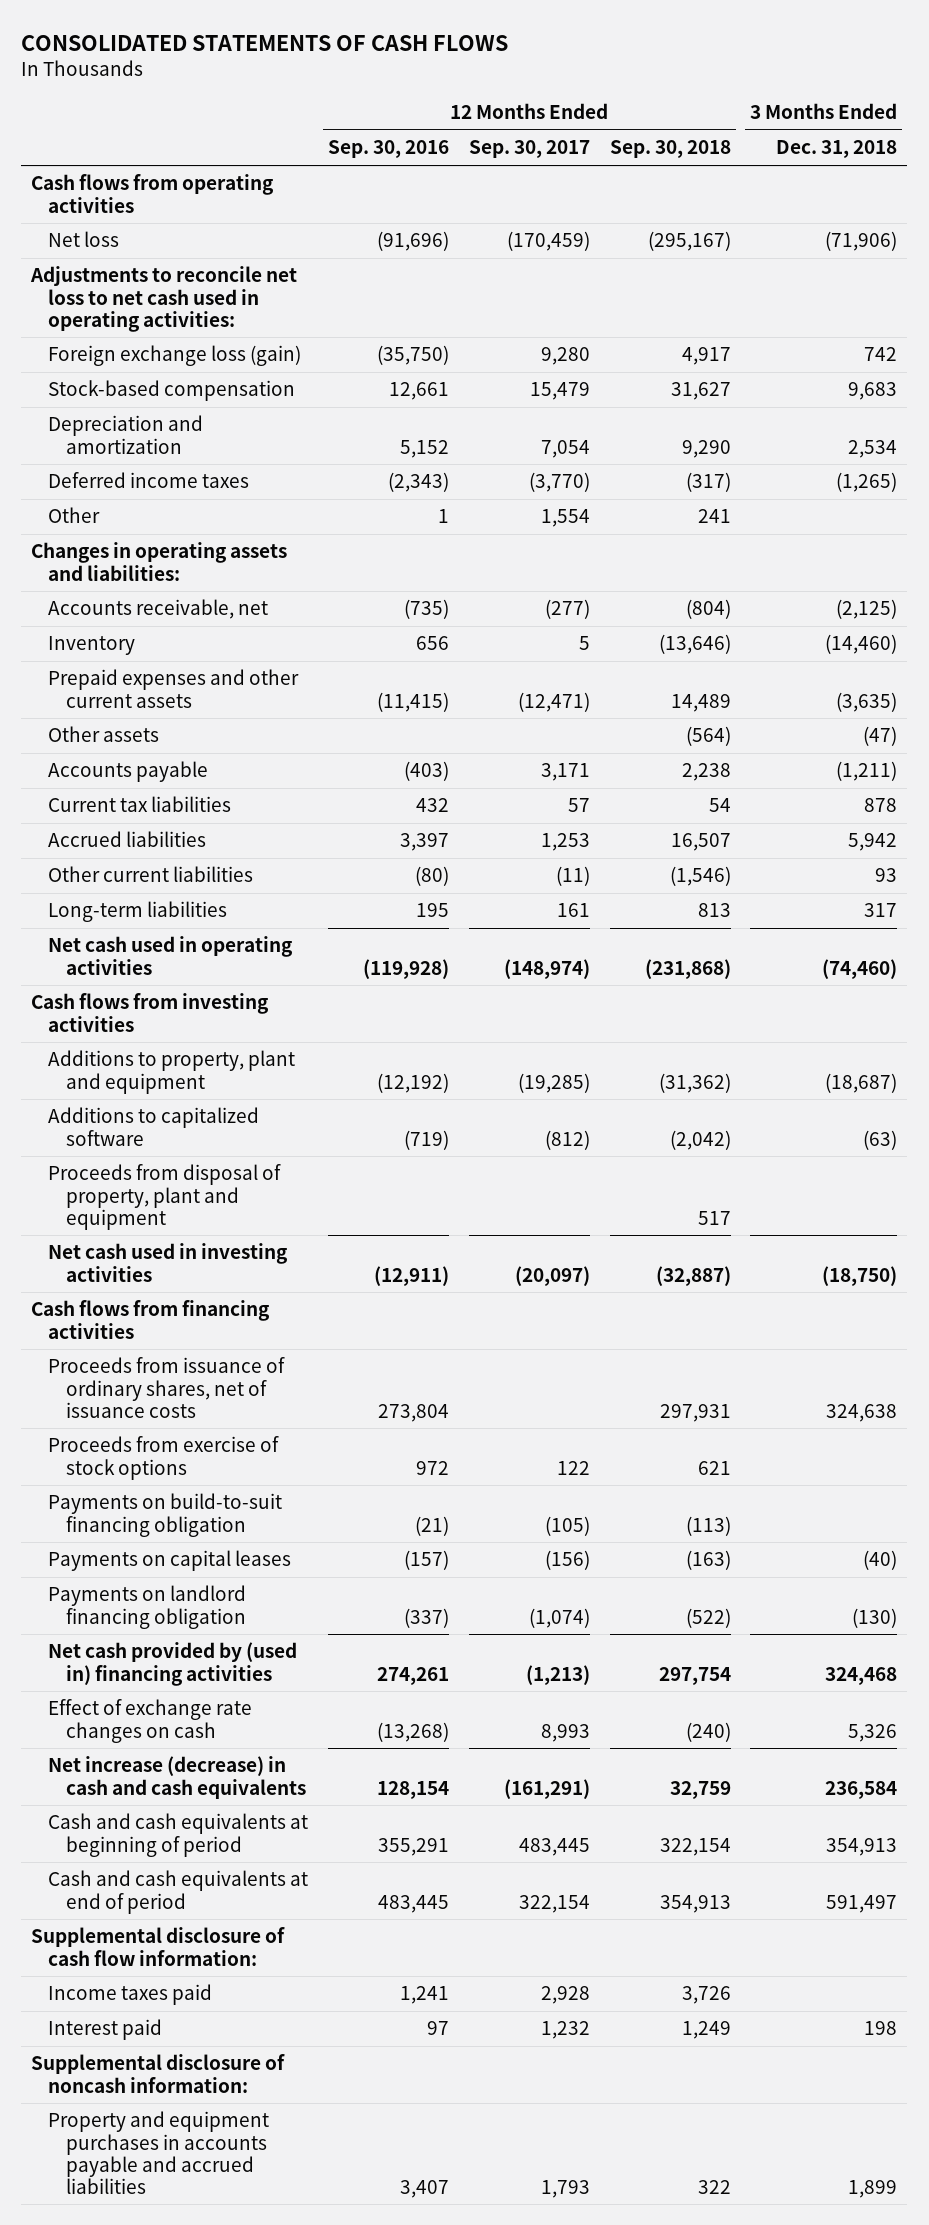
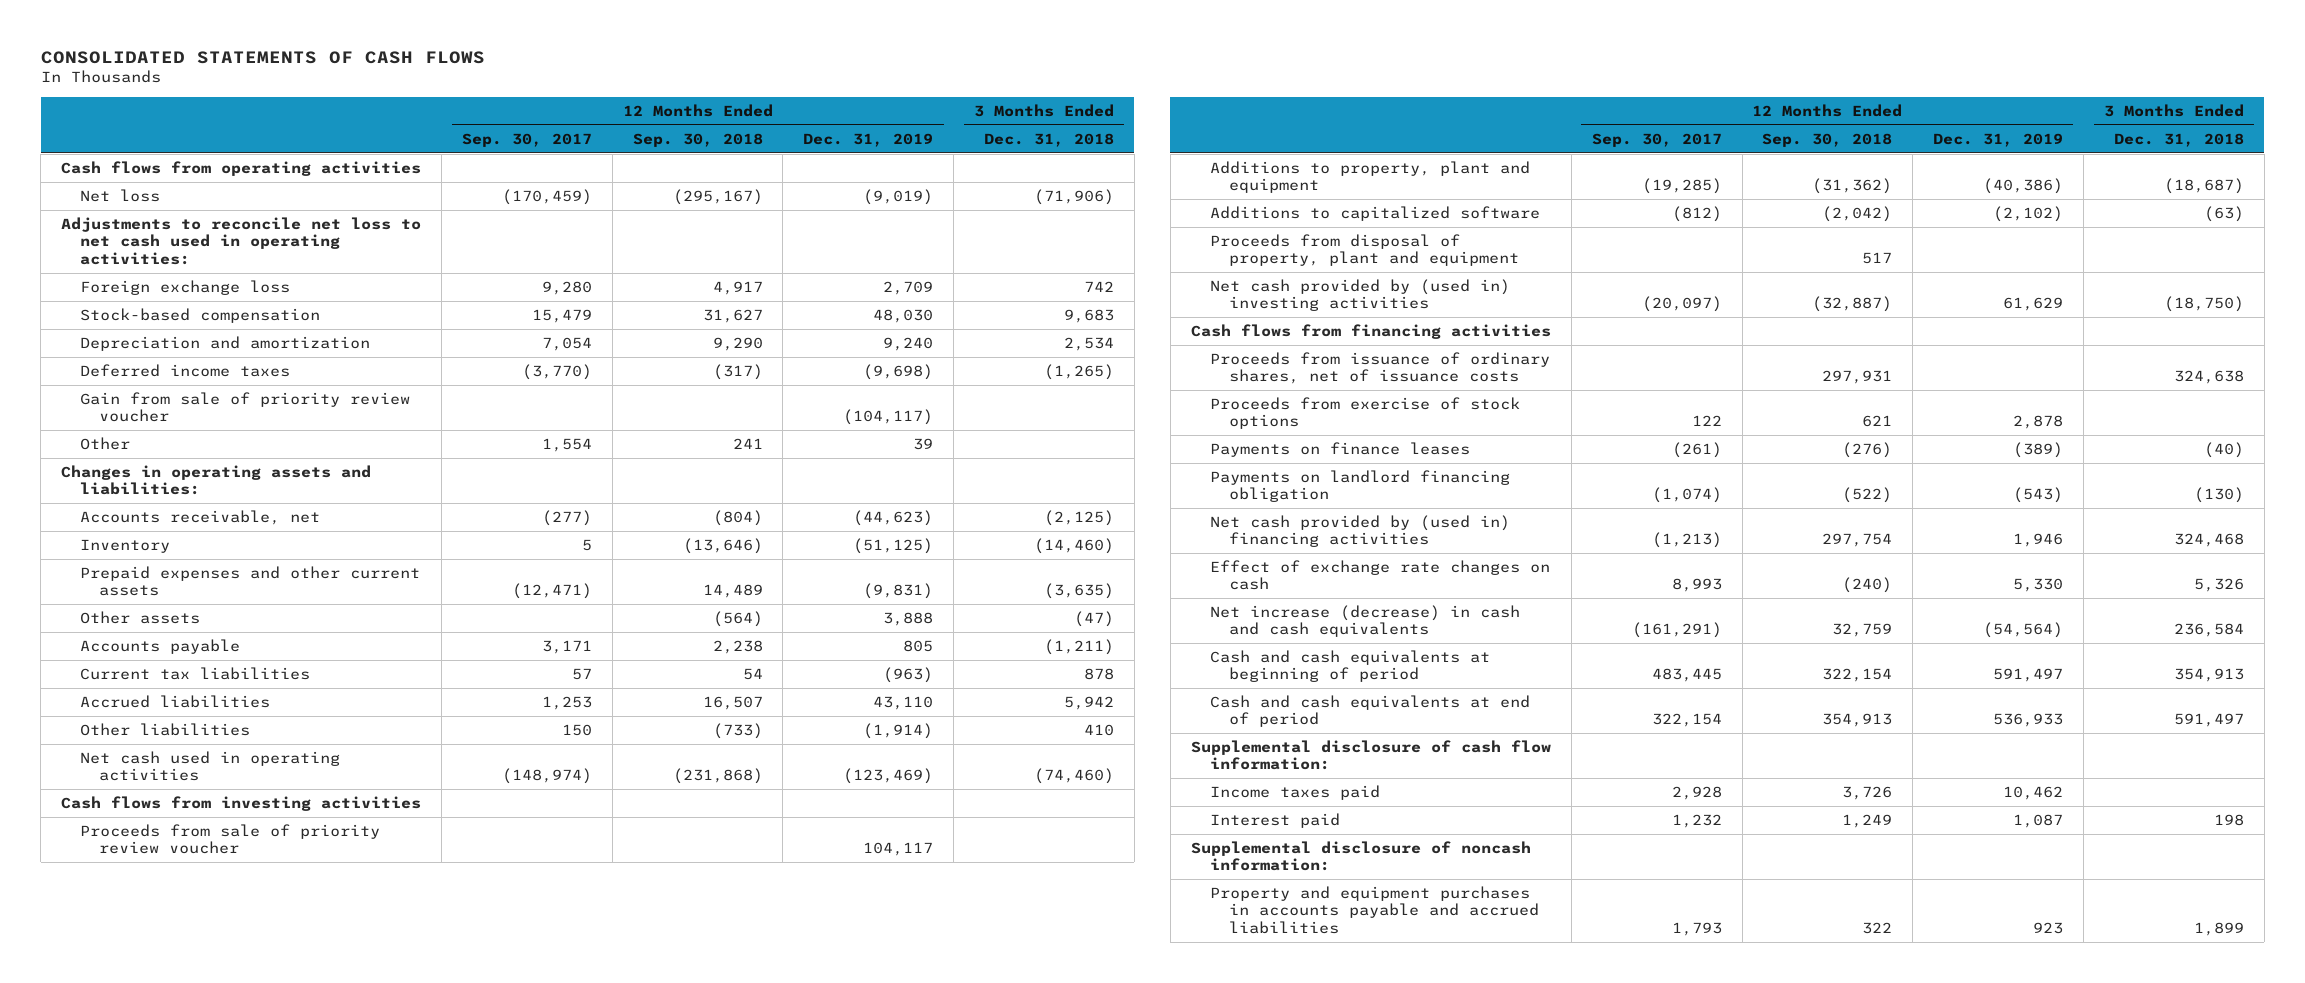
- | 12 Months Ended Sep. 30, 2016 | 12 Months Ended Sep. 30, 2017 | 12 Months Ended Sep. 30, 2018 | 3 Months Ended Dec. 31, 2018
+ | 12 Months Ended Sep. 30, 2017 | 12 Months Ended Sep. 30, 2018 | 12 Months Ended Dec. 31, 2019 | 3 Months Ended Dec. 31, 2018
- Foreign exchange loss (gain) | (35,750) | 9,280 | 4,917 | 742
+ Foreign exchange loss | 9,280 | 4,917 | 2,709 | 742
+ Gain from sale of priority review voucher | | | (104,117) |
- Other current liabilities | (80) | (11) | (1,546) | 93
- Long-term liabilities | 195 | 161 | 813 | 317
+ Other liabilities | 150 | (733) | (1,914) | 410
+ Proceeds from sale of priority review voucher | | | 104,117 |
- Net cash used in investing activities | (12,911) | (20,097) | (32,887) | (18,750)
+ Net cash provided by (used in) investing activities | (20,097) | (32,887) | 61,629 | (18,750)
- Payments on build-to-suit financing obligation | (21) | (105) | (113) |
- Payments on capital leases | (157) | (156) | (163) | (40)
+ Payments on finance leases | (261) | (276) | (389) | (40)

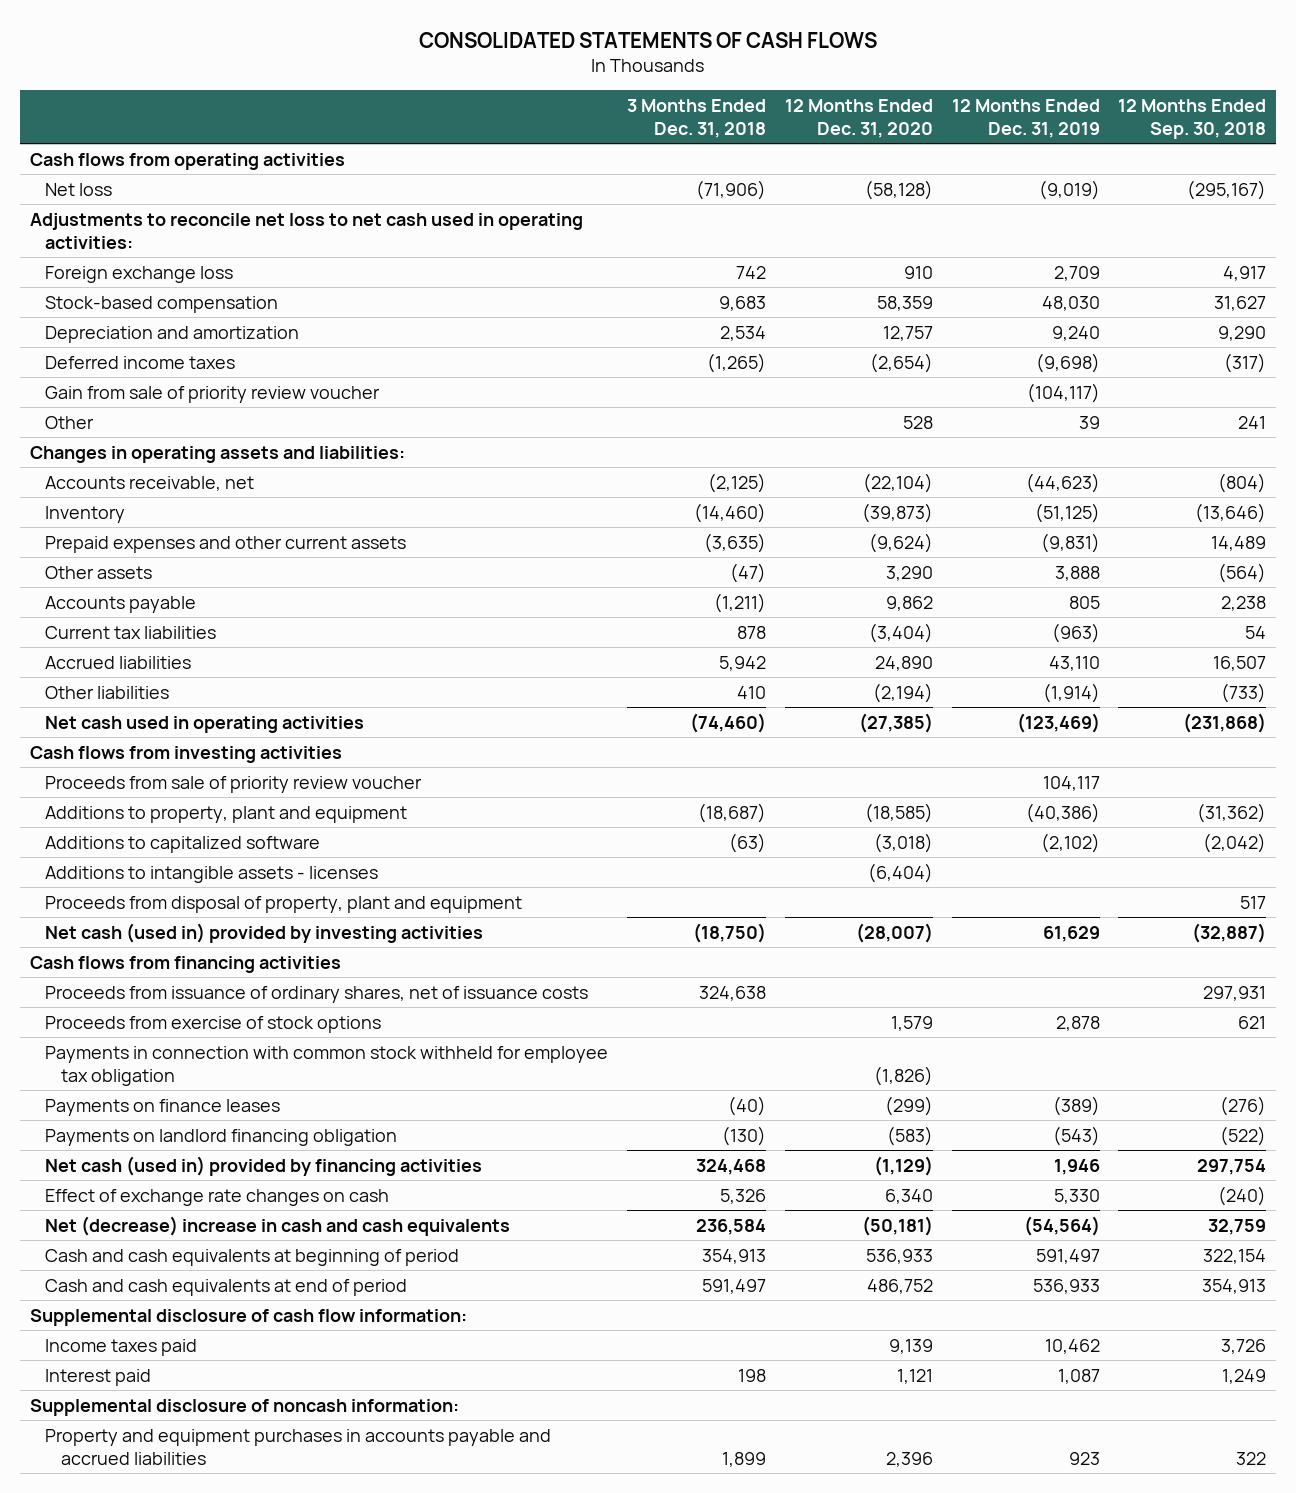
- | 12 Months Ended Sep. 30, 2017 | 12 Months Ended Sep. 30, 2018 | 12 Months Ended Dec. 31, 2019 | 3 Months Ended Dec. 31, 2018
+ | 3 Months Ended Dec. 31, 2018 | 12 Months Ended Dec. 31, 2020 | 12 Months Ended Dec. 31, 2019 | 12 Months Ended Sep. 30, 2018
+ Additions to intangible assets - licenses | | (6,404) | |
- Net cash provided by (used in) investing activities | (20,097) | (32,887) | 61,629 | (18,750)
+ Net cash (used in) provided by investing activities | (18,750) | (28,007) | 61,629 | (32,887)
+ Payments in connection with common stock withheld for employee tax obligation | | (1,826) | |
- Net cash provided by (used in) financing activities | (1,213) | 297,754 | 1,946 | 324,468
+ Net cash (used in) provided by financing activities | 324,468 | (1,129) | 1,946 | 297,754
- Net increase (decrease) in cash and cash equivalents | (161,291) | 32,759 | (54,564) | 236,584
+ Net (decrease) increase in cash and cash equivalents | 236,584 | (50,181) | (54,564) | 32,759

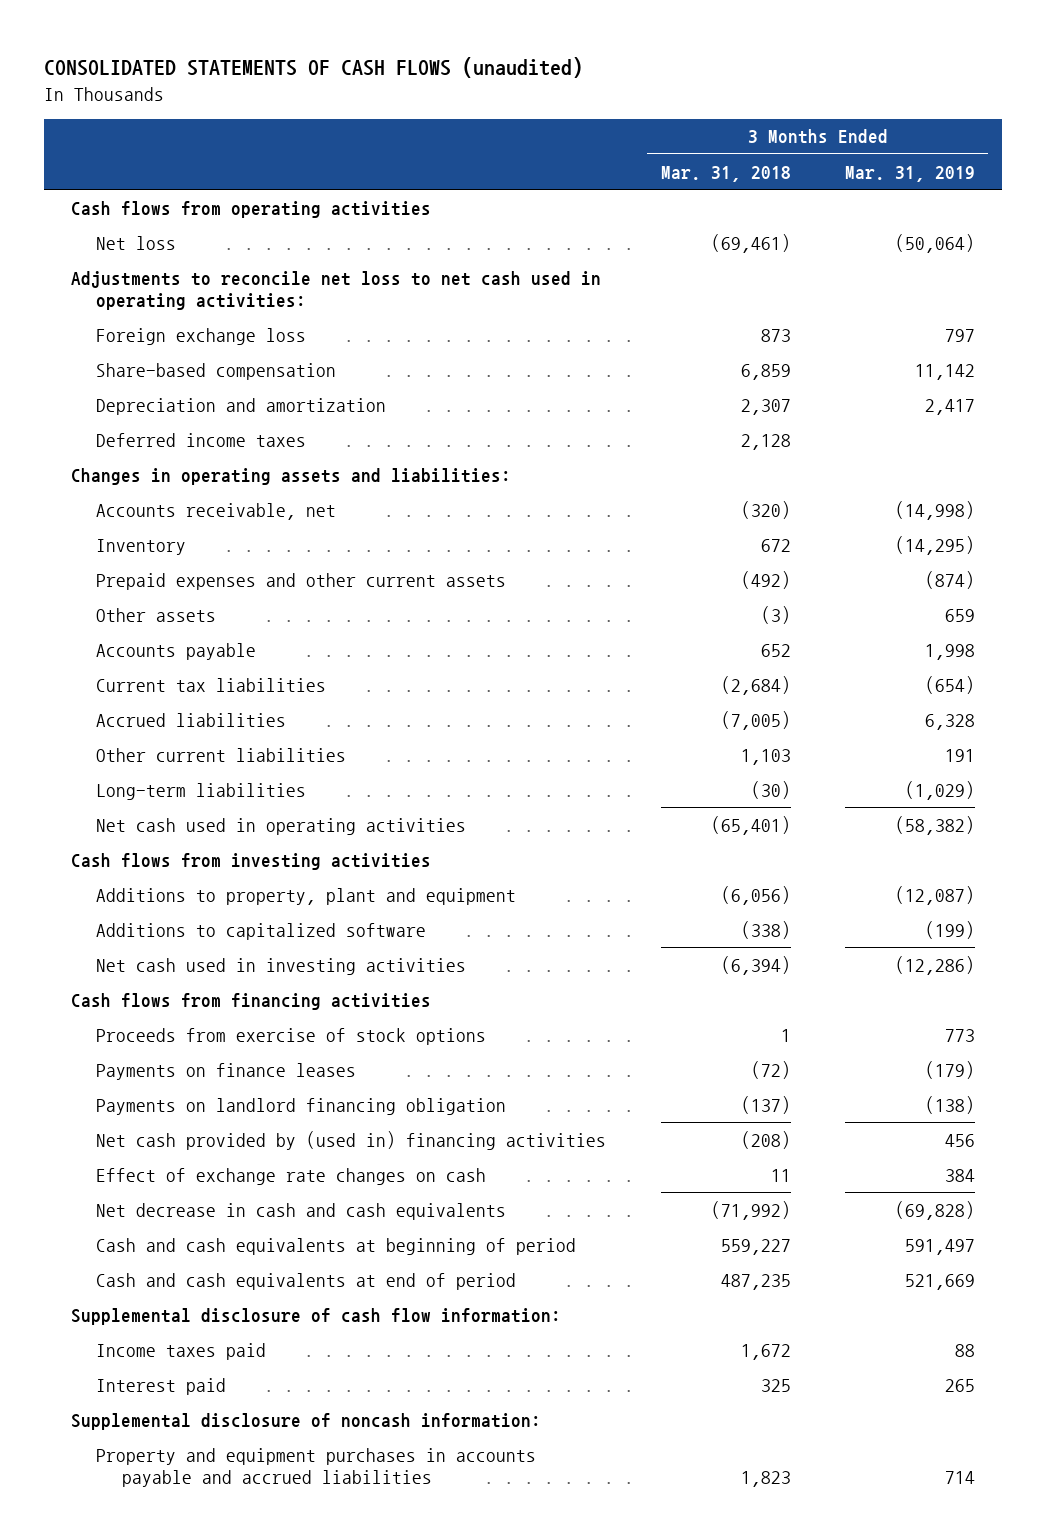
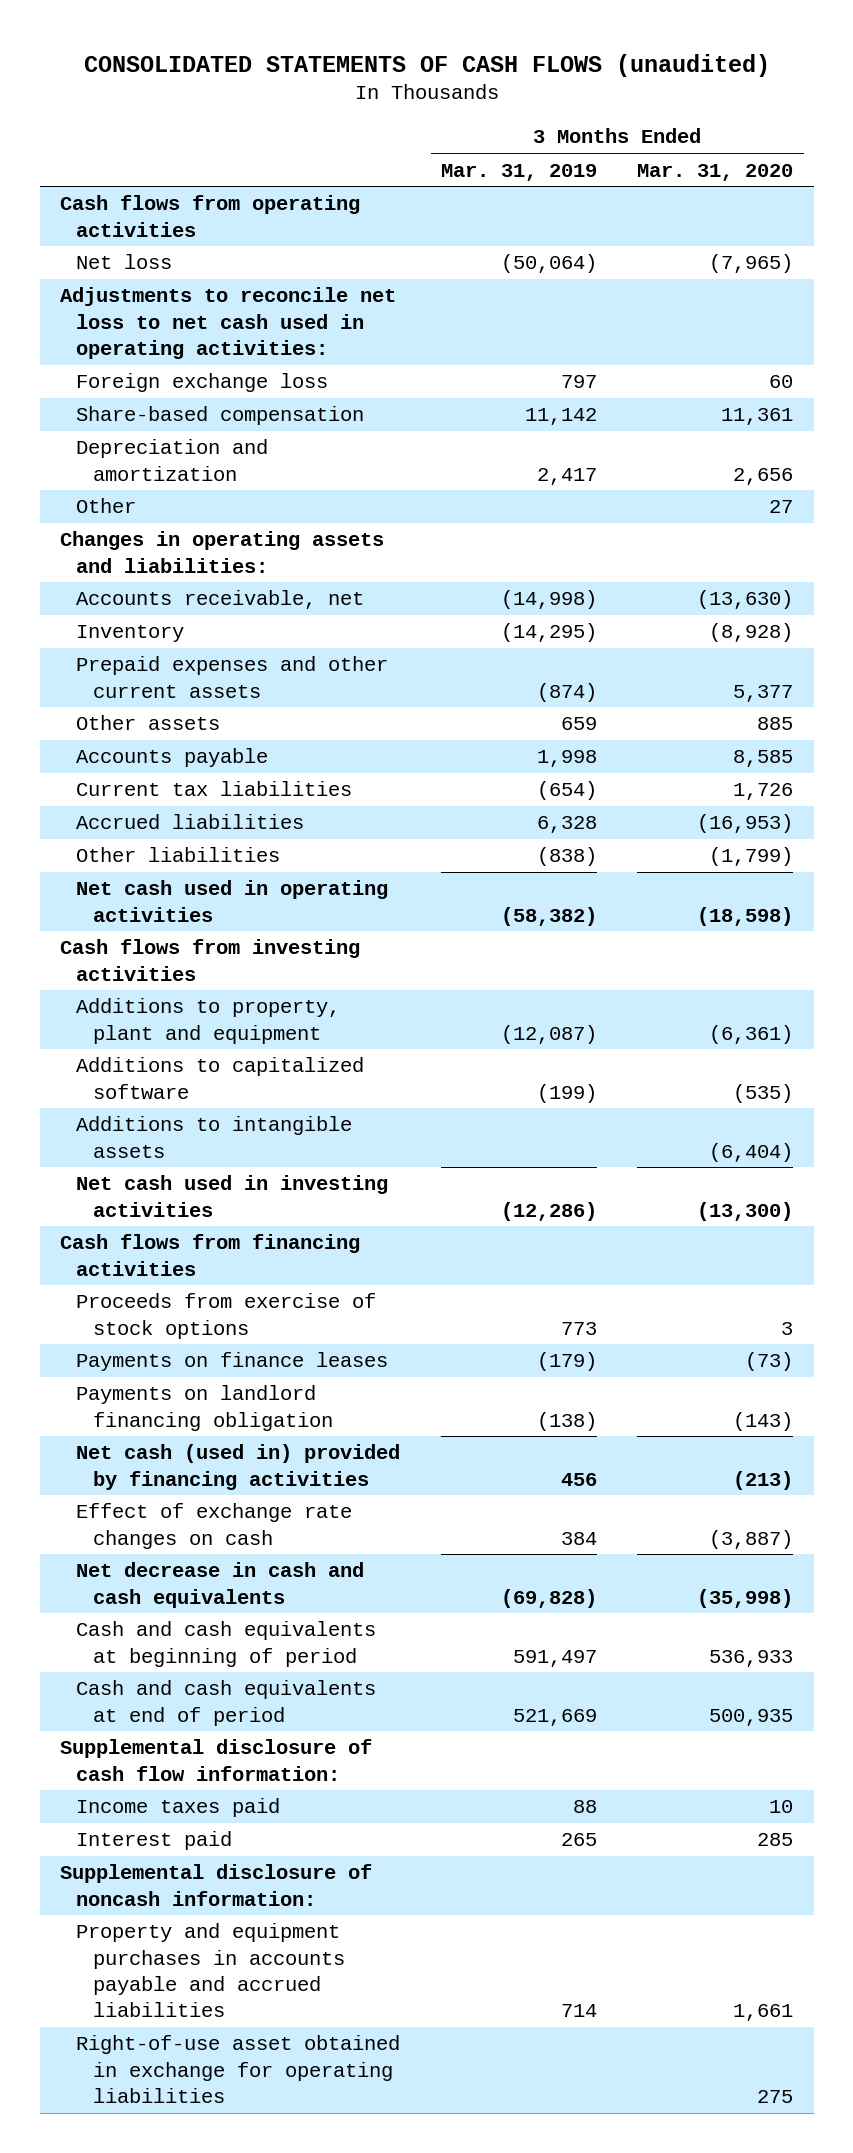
- | 3 Months Ended Mar. 31, 2018 | 3 Months Ended Mar. 31, 2019
+ | 3 Months Ended Mar. 31, 2019 | 3 Months Ended Mar. 31, 2020
- Deferred income taxes | 2,128 |
+ Other | | 27
- Other current liabilities | 1,103 | 191
- Long-term liabilities | (30) | (1,029)
+ Other liabilities | (838) | (1,799)
+ Additions to intangible assets | | (6,404)
- Net cash provided by (used in) financing activities | (208) | 456
+ Net cash (used in) provided by financing activities | 456 | (213)
+ Right-of-use asset obtained in exchange for operating liabilities | | 275

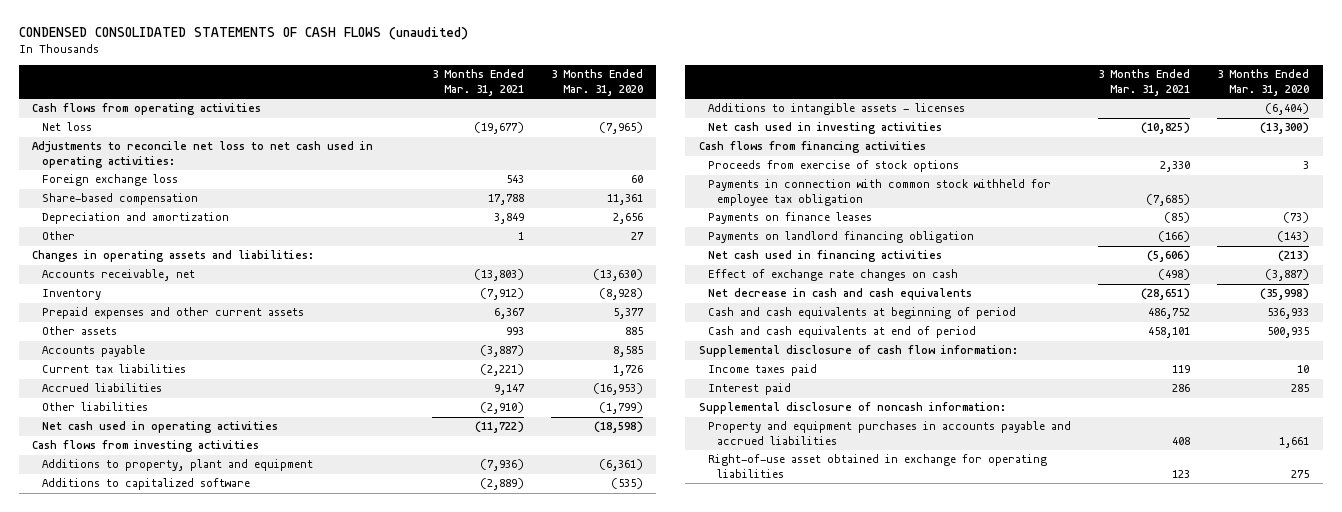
- CONSOLIDATED STATEMENTS OF CASH FLOWS (unaudited)
+ CONDENSED CONSOLIDATED STATEMENTS OF CASH FLOWS (unaudited)
- | 3 Months Ended Mar. 31, 2019 | 3 Months Ended Mar. 31, 2020
+ | 3 Months Ended Mar. 31, 2021 | 3 Months Ended Mar. 31, 2020
- Additions to intangible assets | | (6,404)
+ Additions to intangible assets - licenses | | (6,404)
+ Payments in connection with common stock withheld for employee tax obligation | (7,685) |
- Net cash (used in) provided by financing activities | 456 | (213)
+ Net cash used in financing activities | (5,606) | (213)

